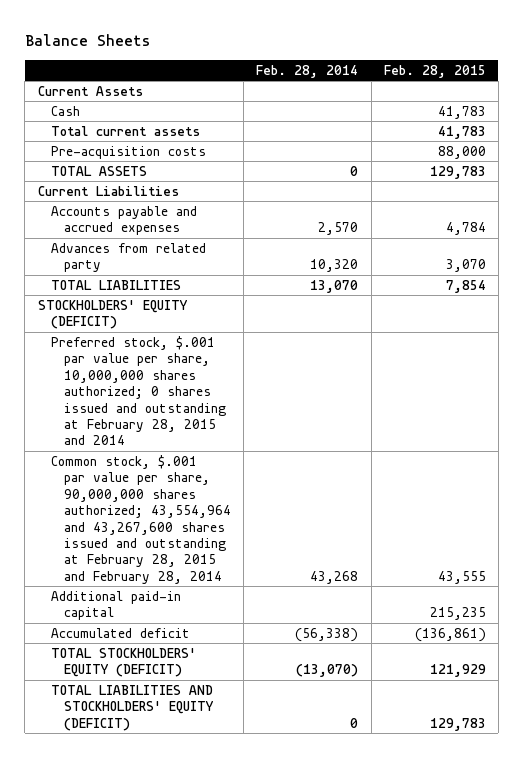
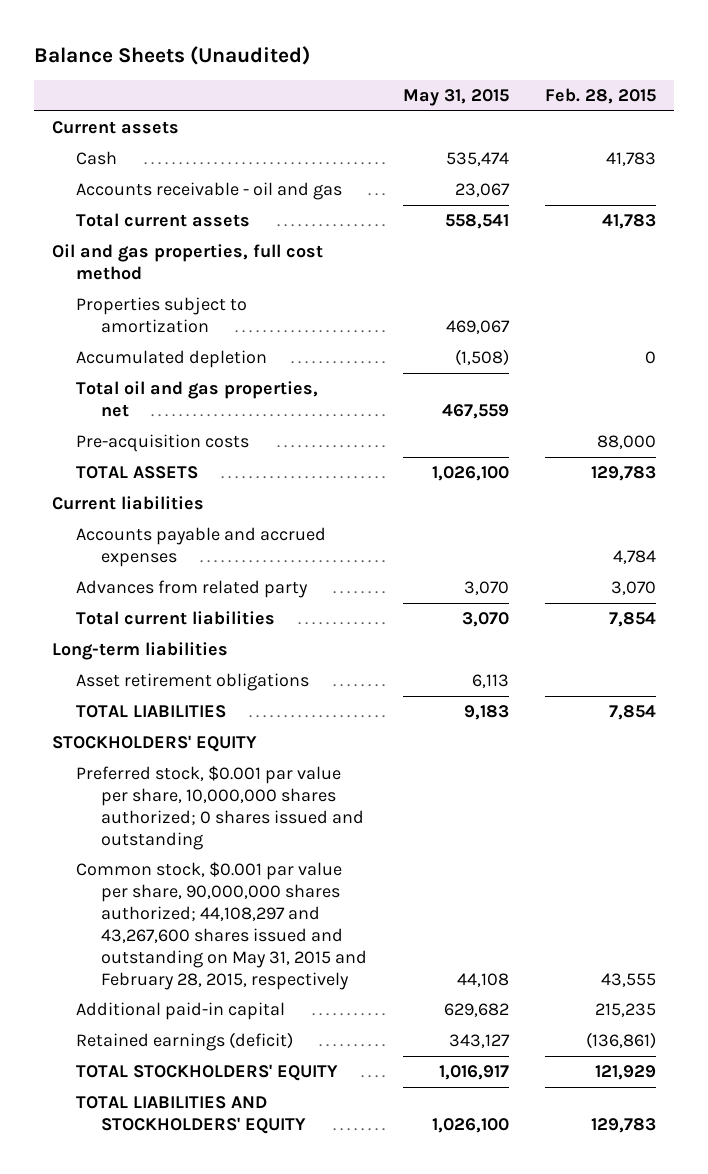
- Balance Sheets
+ Balance Sheets (Unaudited)
- | Feb. 28, 2014 | Feb. 28, 2015
+ | May 31, 2015 | Feb. 28, 2015
- Current Assets
+ Current assets
+ Accounts receivable - oil and gas | 23,067 |
+ Oil and gas properties, full cost method
+ Properties subject to amortization | 469,067 |
+ Accumulated depletion | (1,508) | 0
+ Total oil and gas properties, net | 467,559 |
- Current Liabilities
+ Current liabilities
+ Total current liabilities | 3,070 | 7,854
+ Long-term liabilities
+ Asset retirement obligations | 6,113 |
- STOCKHOLDERS' EQUITY (DEFICIT)
- Preferred stock, $.001 par value per share, 10,000,000 shares authorized; 0 shares issued and outstanding at February 28, 2015 and 2014
- Common stock, $.001 par value per share, 90,000,000 shares authorized; 43,554,964 and 43,267,600 shares issued and outstanding at February 28, 2015 and February 28, 2014 | 43,268 | 43,555
+ STOCKHOLDERS' EQUITY
+ Preferred stock, $0.001 par value per share, 10,000,000 shares authorized; 0 shares issued and outstanding
+ Common stock, $0.001 par value per share, 90,000,000 shares authorized; 44,108,297 and 43,267,600 shares issued and outstanding on May 31, 2015 and February 28, 2015, respectively | 44,108 | 43,555
- Accumulated deficit | (56,338) | (136,861)
- TOTAL STOCKHOLDERS' EQUITY (DEFICIT) | (13,070) | 121,929
- TOTAL LIABILITIES AND STOCKHOLDERS' EQUITY (DEFICIT) | 0 | 129,783
+ Retained earnings (deficit) | 343,127 | (136,861)
+ TOTAL STOCKHOLDERS' EQUITY | 1,016,917 | 121,929
+ TOTAL LIABILITIES AND STOCKHOLDERS' EQUITY | 1,026,100 | 129,783

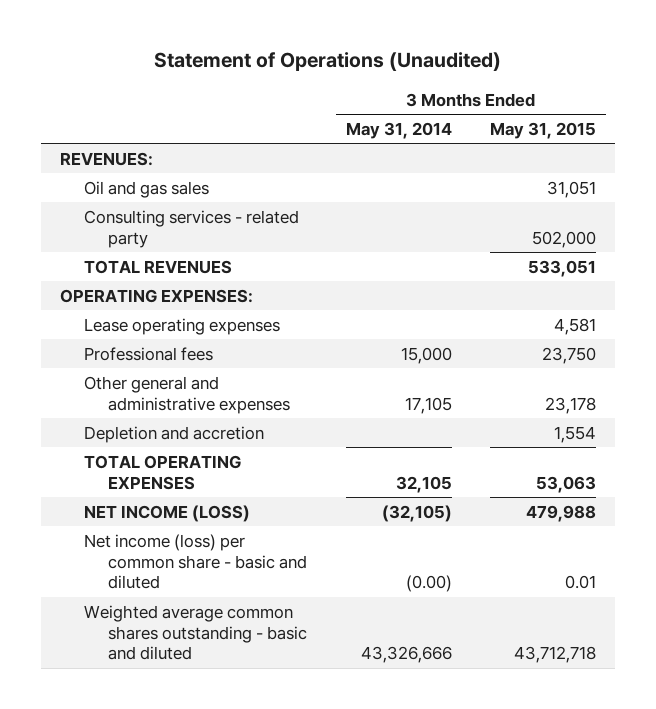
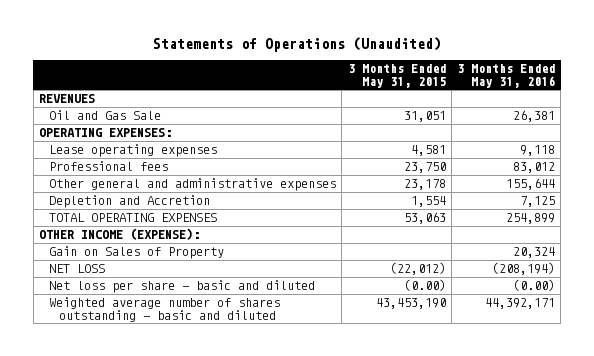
- Statement of Operations (Unaudited)
+ Statements of Operations (Unaudited)
- | 3 Months Ended May 31, 2014 | 3 Months Ended May 31, 2015
+ | 3 Months Ended May 31, 2015 | 3 Months Ended May 31, 2016
- REVENUES:
- Oil and gas sales | | 31,051
- Consulting services - related party | | 502,000
- TOTAL REVENUES | | 533,051
+ REVENUES
+ Oil and Gas Sale | 31,051 | 26,381
- Depletion and accretion | | 1,554
+ Depletion and Accretion | 1,554 | 7,125
- NET INCOME (LOSS) | (32,105) | 479,988
- Net income (loss) per common share - basic and diluted | (0.00) | 0.01
- Weighted average common shares outstanding - basic and diluted | 43,326,666 | 43,712,718
+ OTHER INCOME (EXPENSE):
+ Gain on Sales of Property | | 20,324
+ NET LOSS | (22,012) | (208,194)
+ Net loss per share - basic and diluted | (0.00) | (0.00)
+ Weighted average number of shares outstanding - basic and diluted | 43,453,190 | 44,392,171

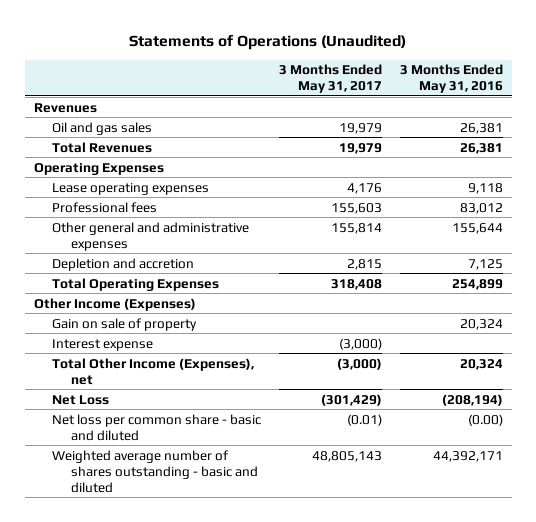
- | 3 Months Ended May 31, 2015 | 3 Months Ended May 31, 2016
+ | 3 Months Ended May 31, 2017 | 3 Months Ended May 31, 2016
- REVENUES
- Oil and Gas Sale | 31,051 | 26,381
- OPERATING EXPENSES:
+ Revenues
+ Oil and gas sales | 19,979 | 26,381
+ Total Revenues | 19,979 | 26,381
+ Operating Expenses
- Depletion and Accretion | 1,554 | 7,125
- TOTAL OPERATING EXPENSES | 53,063 | 254,899
- OTHER INCOME (EXPENSE):
- Gain on Sales of Property | | 20,324
- NET LOSS | (22,012) | (208,194)
- Net loss per share - basic and diluted | (0.00) | (0.00)
+ Depletion and accretion | 2,815 | 7,125
+ Total Operating Expenses | 318,408 | 254,899
+ Other Income (Expenses)
+ Gain on sale of property | | 20,324
+ Interest expense | (3,000) |
+ Total Other Income (Expenses), net | (3,000) | 20,324
+ Net Loss | (301,429) | (208,194)
+ Net loss per common share - basic and diluted | (0.01) | (0.00)

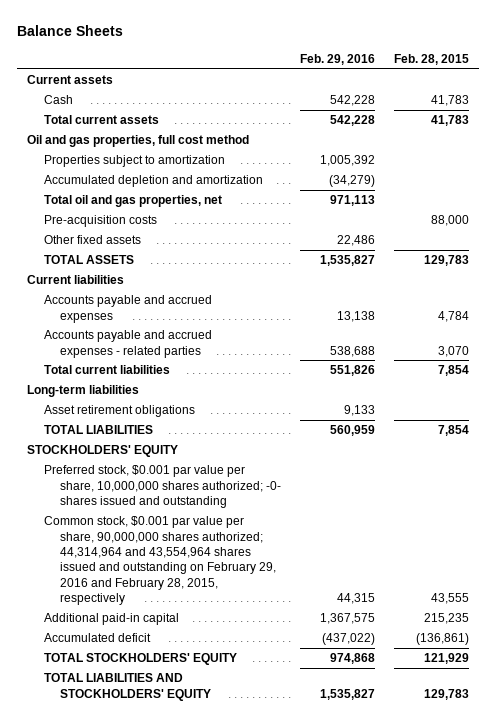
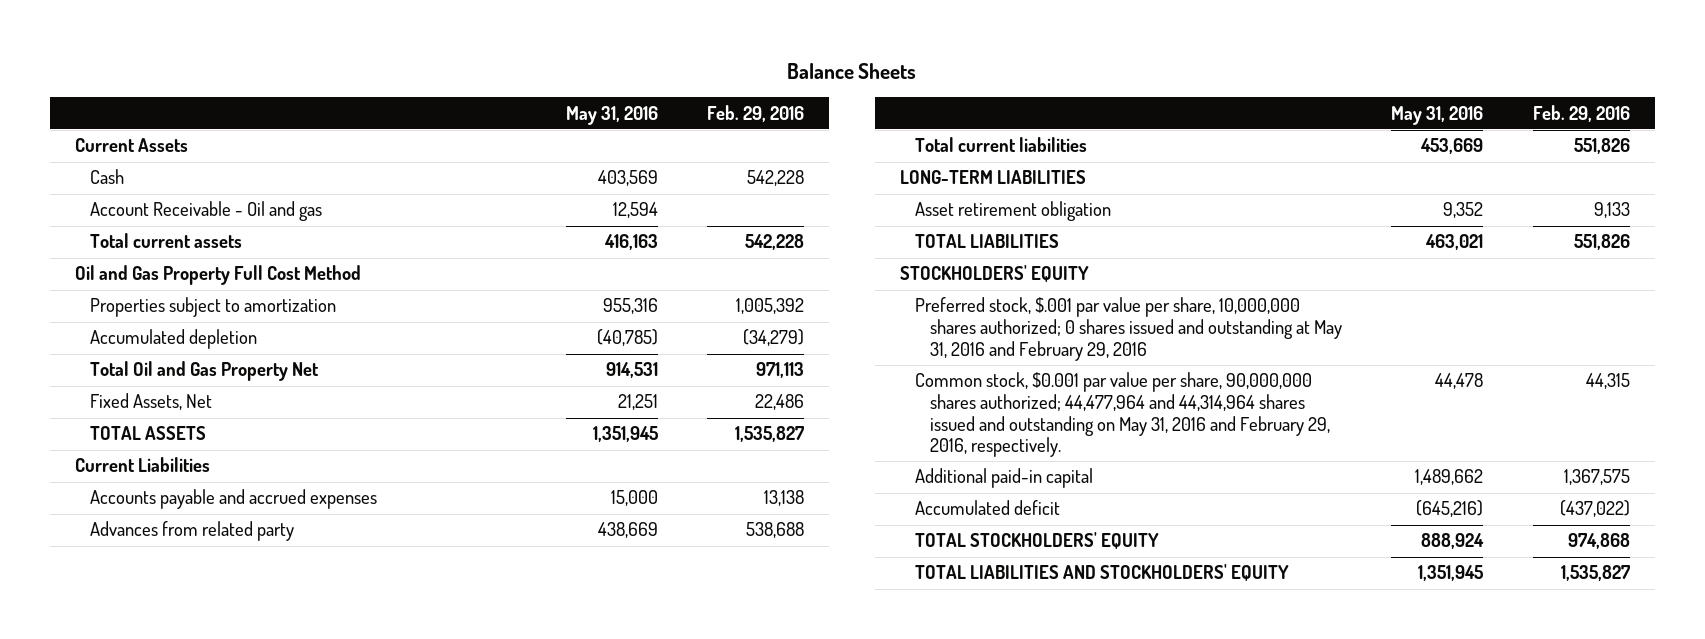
- | Feb. 29, 2016 | Feb. 28, 2015
+ | May 31, 2016 | Feb. 29, 2016
- Current assets
+ Current Assets
+ Account Receivable - Oil and gas | 12,594 |
- Oil and gas properties, full cost method
+ Oil and Gas Property Full Cost Method
- Accumulated depletion and amortization | (34,279) |
- Total oil and gas properties, net | 971,113 |
- Pre-acquisition costs | | 88,000
- Other fixed assets | 22,486 |
+ Accumulated depletion | (40,785) | (34,279)
+ Total Oil and Gas Property Net | 914,531 | 971,113
+ Fixed Assets, Net | 21,251 | 22,486
- Current liabilities
+ Current Liabilities
- Accounts payable and accrued expenses - related parties | 538,688 | 3,070
+ Advances from related party | 438,669 | 538,688
- Long-term liabilities
- Asset retirement obligations | 9,133 |
- TOTAL LIABILITIES | 560,959 | 7,854
+ LONG-TERM LIABILITIES
+ Asset retirement obligation | 9,352 | 9,133
+ TOTAL LIABILITIES | 463,021 | 551,826
- Preferred stock, $0.001 par value per share, 10,000,000 shares authorized; -0- shares issued and outstanding
- Common stock, $0.001 par value per share, 90,000,000 shares authorized; 44,314,964 and 43,554,964 shares issued and outstanding on February 29, 2016 and February 28, 2015, respectively | 44,315 | 43,555
+ Preferred stock, $.001 par value per share, 10,000,000 shares authorized; 0 shares issued and outstanding at May 31, 2016 and February 29, 2016
+ Common stock, $0.001 par value per share, 90,000,000 shares authorized; 44,477,964 and 44,314,964 shares issued and outstanding on May 31, 2016 and February 29, 2016, respectively. | 44,478 | 44,315

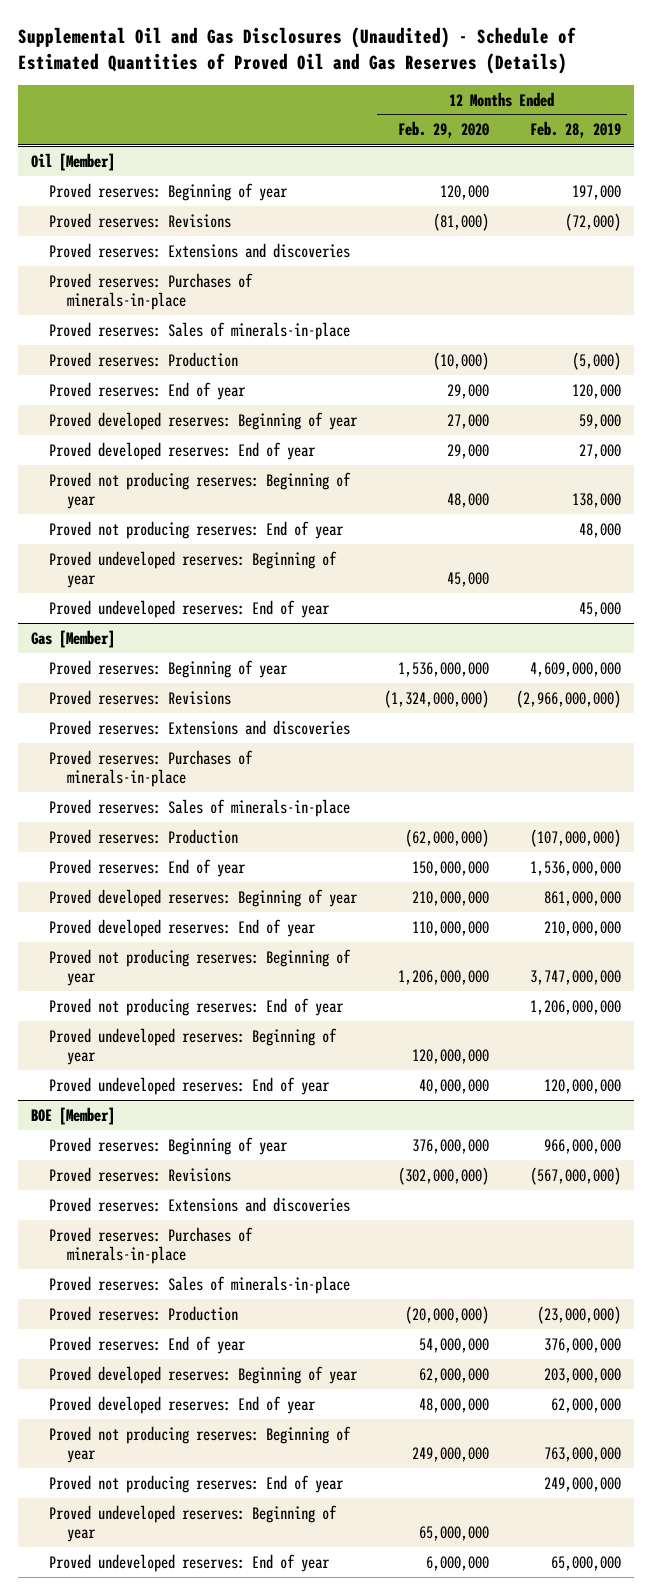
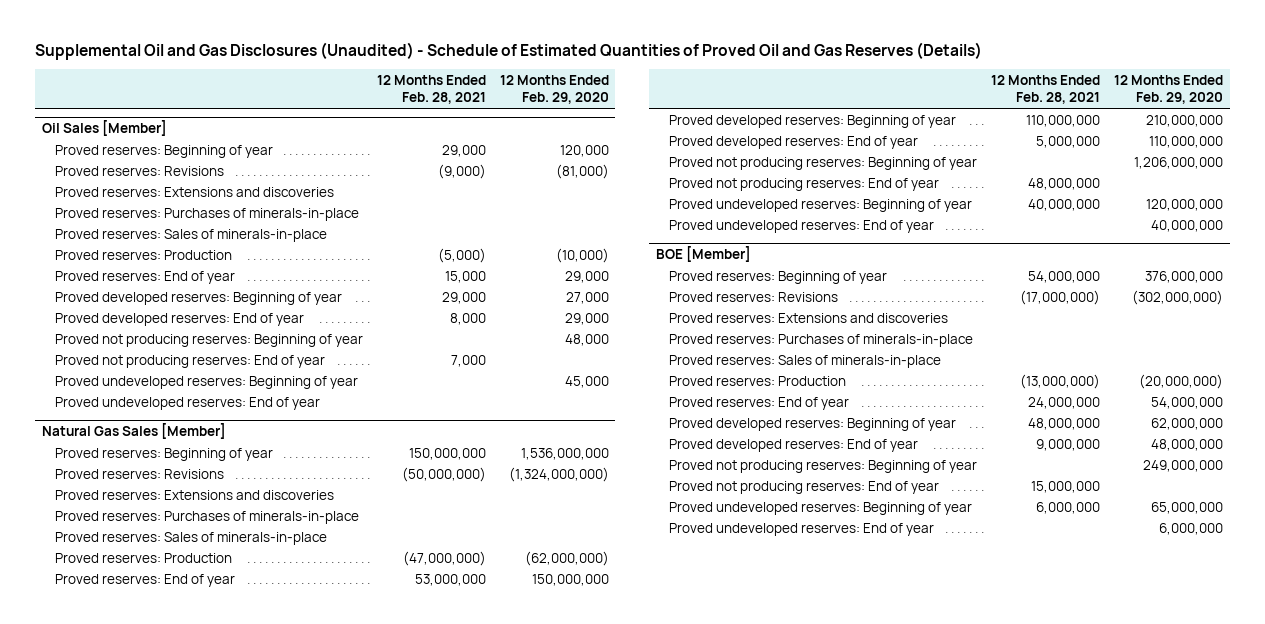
- | 12 Months Ended Feb. 29, 2020 | 12 Months Ended Feb. 28, 2019
+ | 12 Months Ended Feb. 28, 2021 | 12 Months Ended Feb. 29, 2020
- Oil [Member]
+ Oil Sales [Member]
- Gas [Member]
+ Natural Gas Sales [Member]

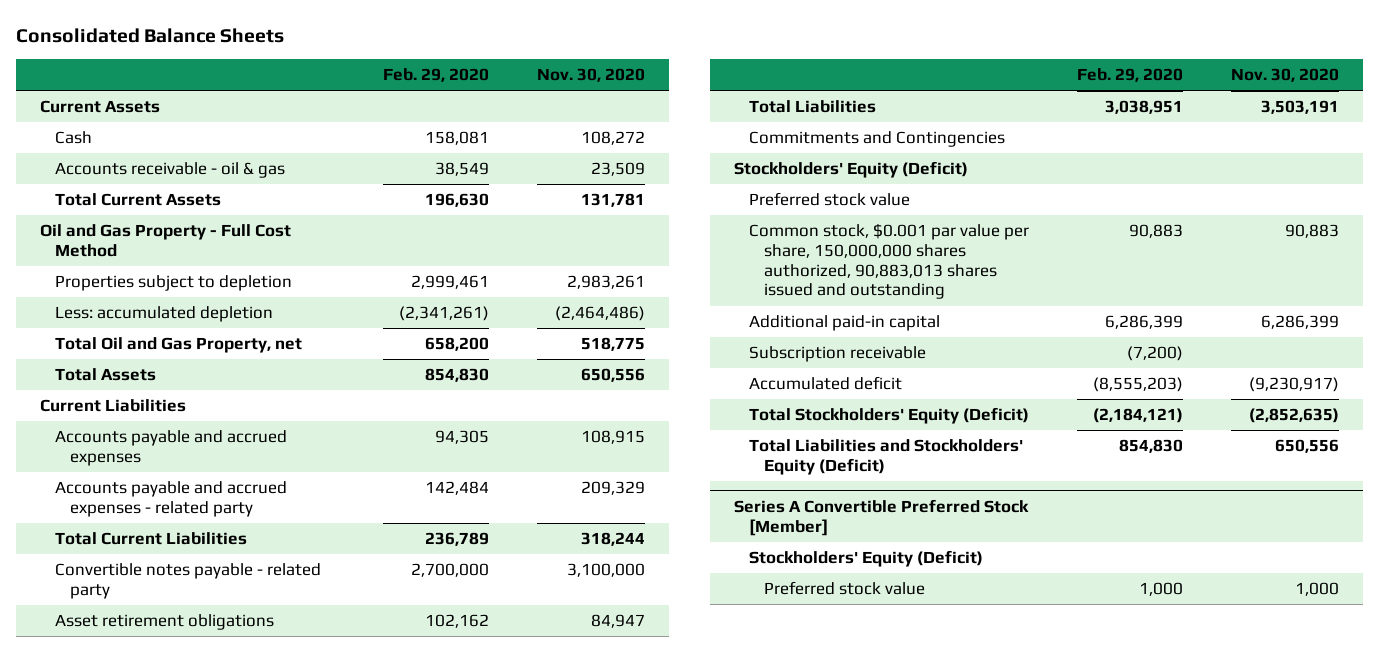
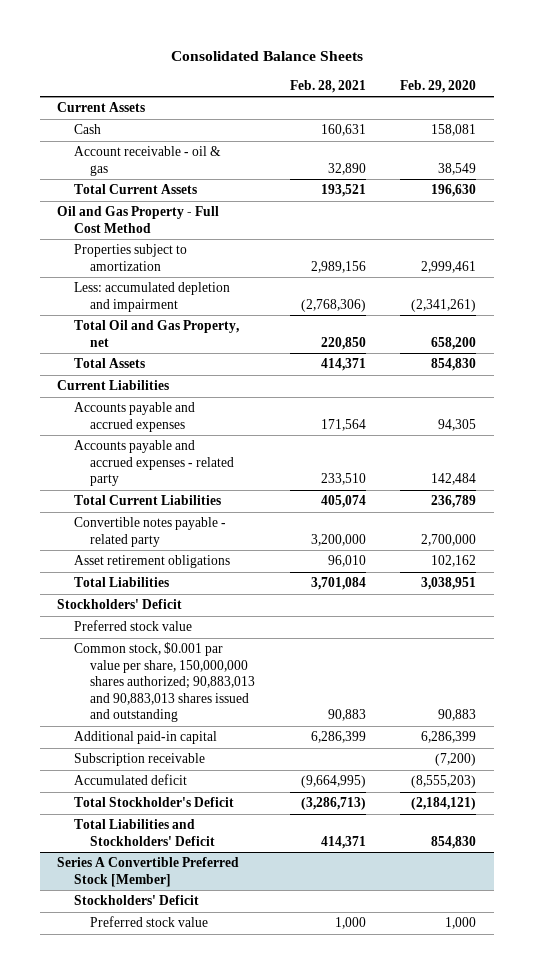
- | Feb. 29, 2020 | Nov. 30, 2020
+ | Feb. 28, 2021 | Feb. 29, 2020
- Accounts receivable - oil & gas | 38,549 | 23,509
+ Account receivable - oil & gas | 32,890 | 38,549
- Properties subject to depletion | 2,999,461 | 2,983,261
- Less: accumulated depletion | (2,341,261) | (2,464,486)
+ Properties subject to amortization | 2,989,156 | 2,999,461
+ Less: accumulated depletion and impairment | (2,768,306) | (2,341,261)
- Commitments and Contingencies
- Stockholders' Equity (Deficit)
+ Stockholders' Deficit
- Common stock, $0.001 par value per share, 150,000,000 shares authorized, 90,883,013 shares issued and outstanding | 90,883 | 90,883
+ Common stock, $0.001 par value per share, 150,000,000 shares authorized; 90,883,013 and 90,883,013 shares issued and outstanding | 90,883 | 90,883
- Total Stockholders' Equity (Deficit) | (2,184,121) | (2,852,635)
- Total Liabilities and Stockholders' Equity (Deficit) | 854,830 | 650,556
+ Total Stockholder's Deficit | (3,286,713) | (2,184,121)
+ Total Liabilities and Stockholders' Deficit | 414,371 | 854,830
@ Series A Convertible Preferred Stock [Member]
- Stockholders' Equity (Deficit)
+ Stockholders' Deficit

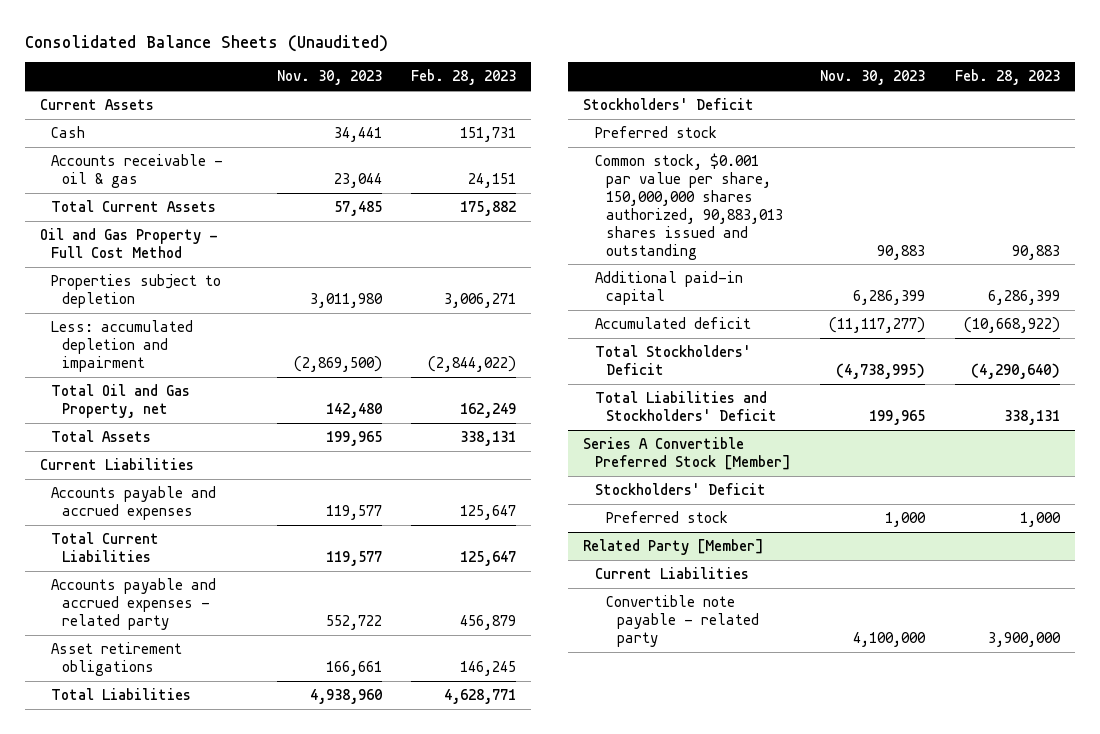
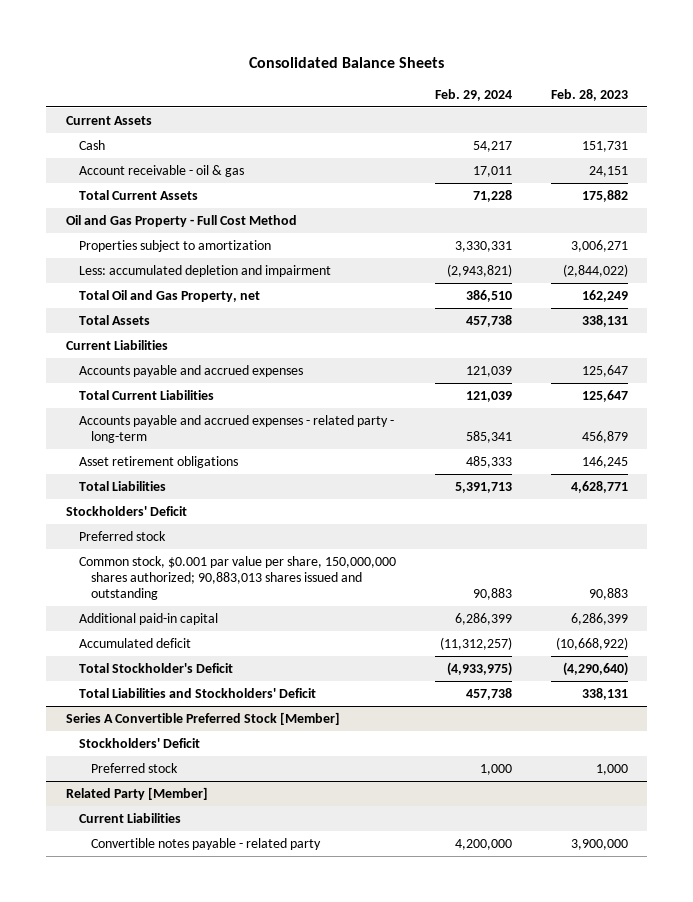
- Consolidated Balance Sheets (Unaudited)
+ Consolidated Balance Sheets
- | Nov. 30, 2023 | Feb. 28, 2023
+ | Feb. 29, 2024 | Feb. 28, 2023
- Accounts receivable - oil & gas | 23,044 | 24,151
+ Account receivable - oil & gas | 17,011 | 24,151
- Properties subject to depletion | 3,011,980 | 3,006,271
+ Properties subject to amortization | 3,330,331 | 3,006,271
- Accounts payable and accrued expenses - related party | 552,722 | 456,879
+ Accounts payable and accrued expenses - related party - long-term | 585,341 | 456,879
- Common stock, $0.001 par value per share, 150,000,000 shares authorized, 90,883,013 shares issued and outstanding | 90,883 | 90,883
+ Common stock, $0.001 par value per share, 150,000,000 shares authorized; 90,883,013 shares issued and outstanding | 90,883 | 90,883
- Total Stockholders' Deficit | (4,738,995) | (4,290,640)
+ Total Stockholder's Deficit | (4,933,975) | (4,290,640)
@ Related Party [Member]
- Convertible note payable - related party | 4,100,000 | 3,900,000
+ Convertible notes payable - related party | 4,200,000 | 3,900,000

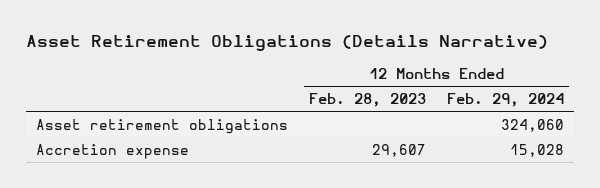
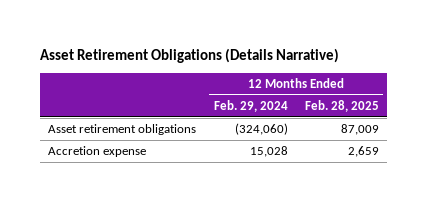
- | 12 Months Ended Feb. 28, 2023 | 12 Months Ended Feb. 29, 2024
+ | 12 Months Ended Feb. 29, 2024 | 12 Months Ended Feb. 28, 2025
- Asset retirement obligations | | 324,060
+ Asset retirement obligations | (324,060) | 87,009

